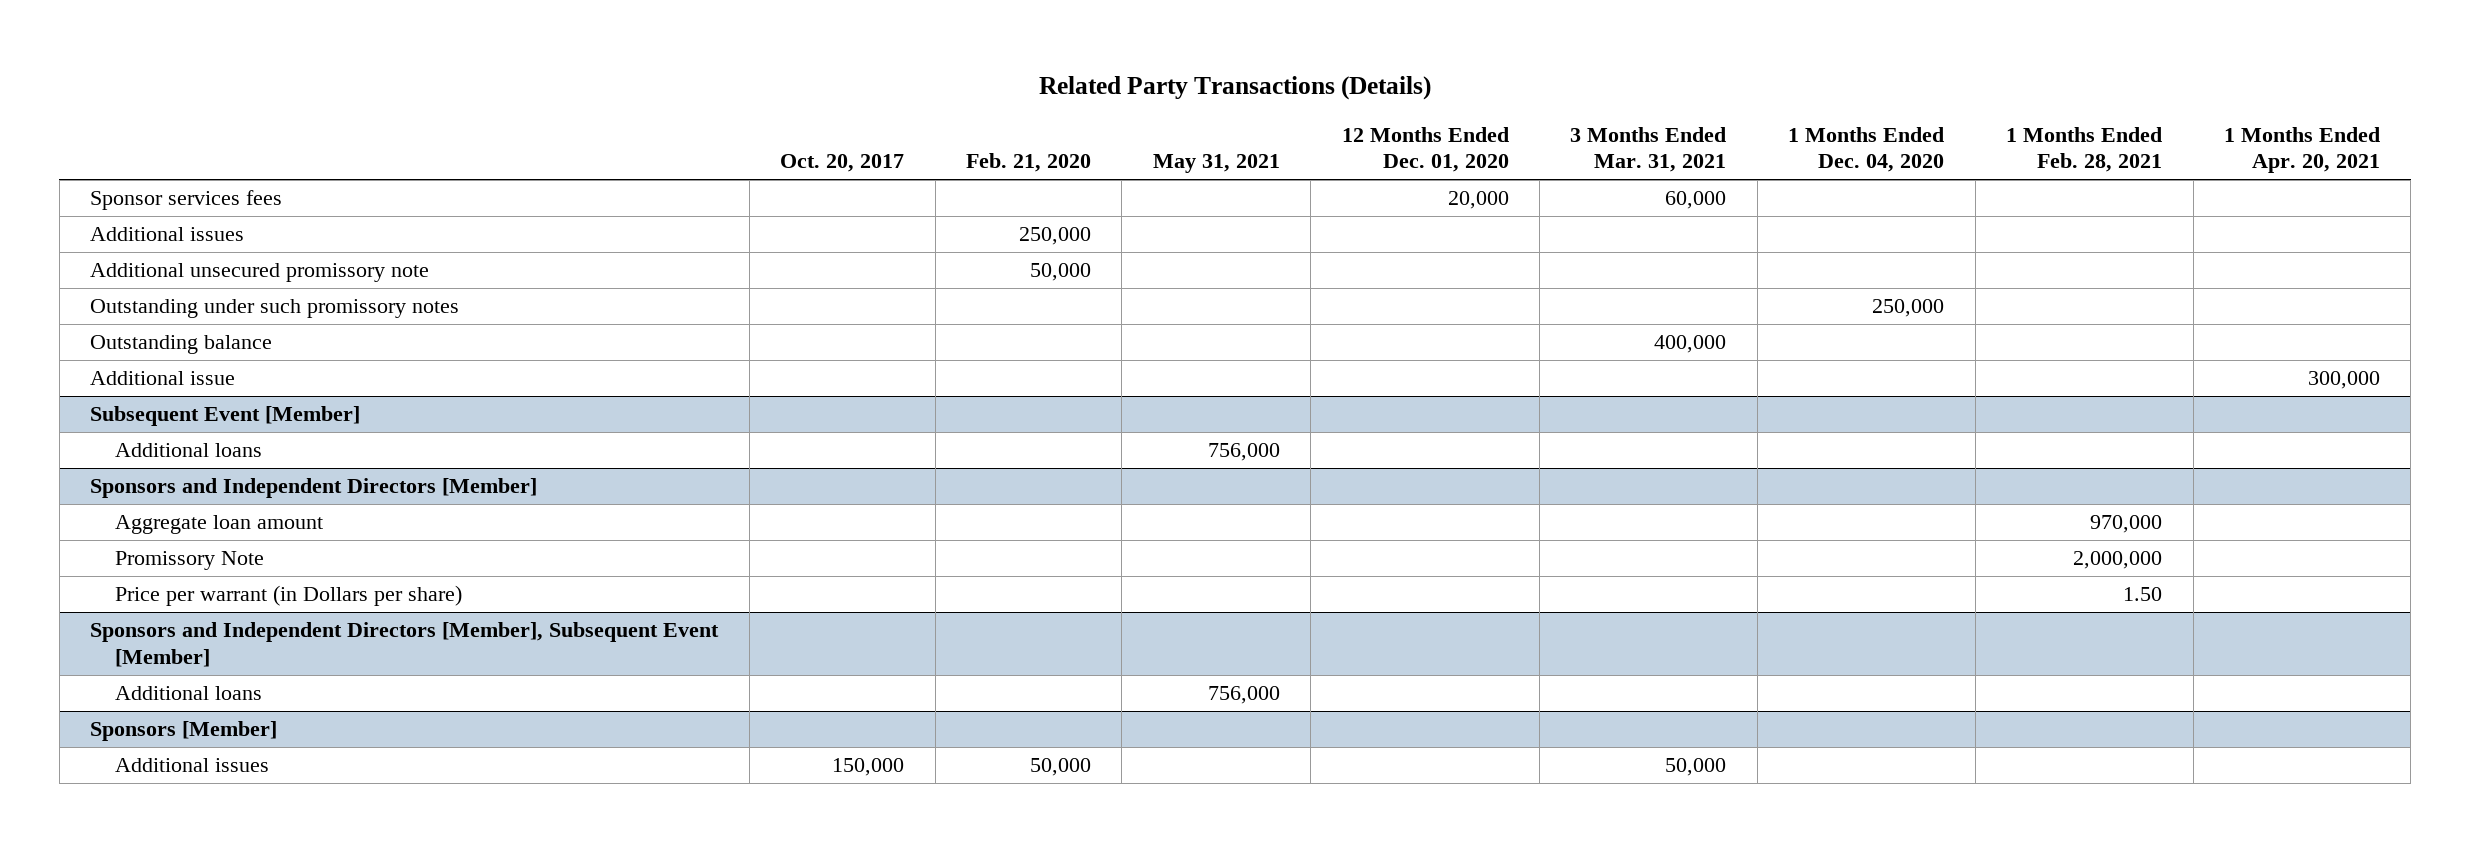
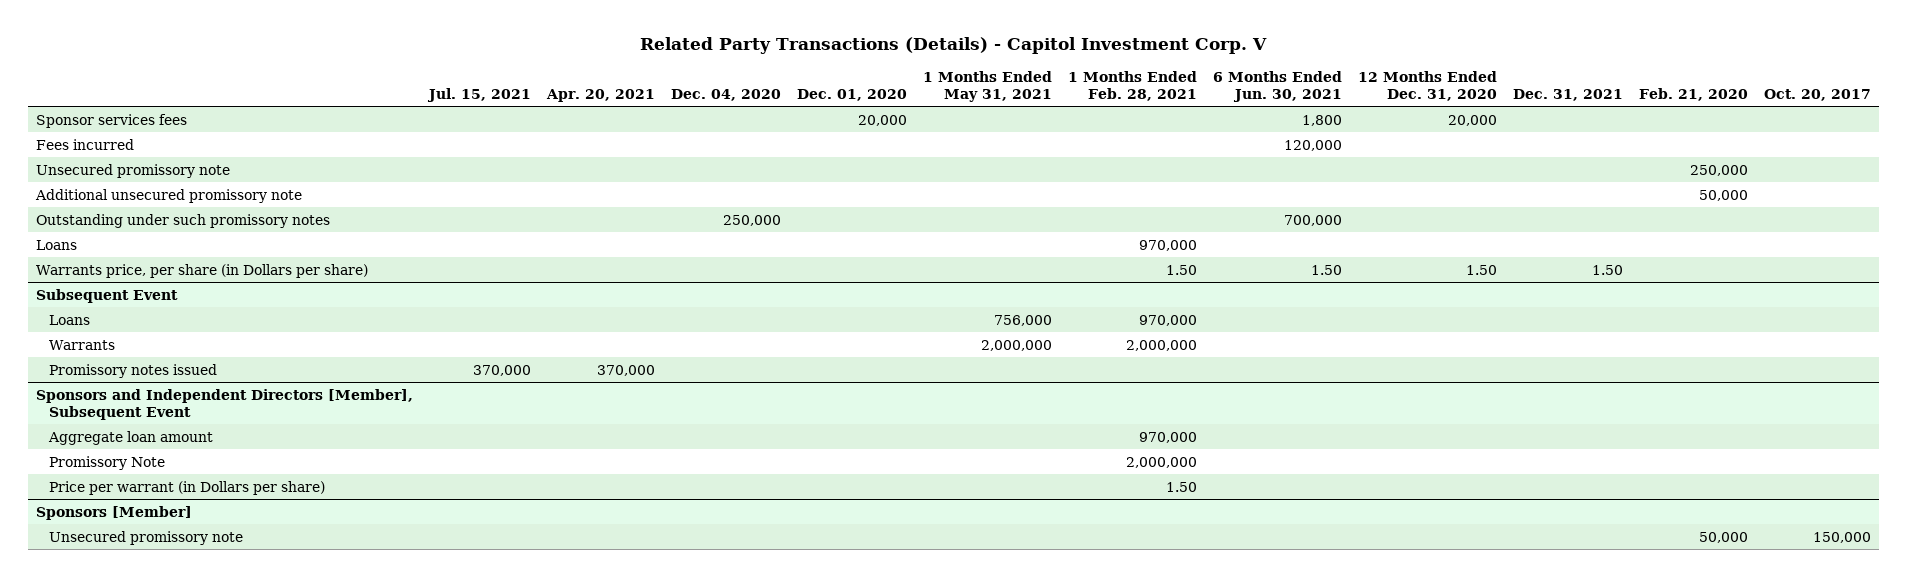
- Related Party Transactions (Details)
+ Related Party Transactions (Details) - Capitol Investment Corp. V
- | Oct. 20, 2017 | Feb. 21, 2020 | May 31, 2021 | 12 Months Ended Dec. 01, 2020 | 3 Months Ended Mar. 31, 2021 | 1 Months Ended Dec. 04, 2020 | 1 Months Ended Feb. 28, 2021 | 1 Months Ended Apr. 20, 2021
+ | Jul. 15, 2021 | Apr. 20, 2021 | Dec. 04, 2020 | Dec. 01, 2020 | 1 Months Ended May 31, 2021 | 1 Months Ended Feb. 28, 2021 | 6 Months Ended Jun. 30, 2021 | 12 Months Ended Dec. 31, 2020 | Dec. 31, 2021 | Feb. 21, 2020 | Oct. 20, 2017
- Additional issues | | 250,000 | | | | | |
+ Fees incurred | | | | | | | 120,000 | | | |
+ Unsecured promissory note | | | | | | | | | | 250,000 |
- Outstanding balance | | | | | 400,000 | | |
- Additional issue | | | | | | | | 300,000
- Subsequent Event [Member]
- Additional loans | | | 756,000 | | | | |
- Sponsors and Independent Directors [Member]
- Aggregate loan amount | | | | | | | 970,000 |
- Promissory Note | | | | | | | 2,000,000 |
- Price per warrant (in Dollars per share) | | | | | | | 1.50 |
- Sponsors and Independent Directors [Member], Subsequent Event [Member]
- Additional loans | | | 756,000 | | | | |
+ Loans | | | | | | 970,000 | | | | |
+ Warrants price, per share (in Dollars per share) | | | | | | 1.50 | 1.50 | 1.50 | 1.50 | |
+ Subsequent Event
+ Loans | | | | | 756,000 | 970,000 | | | | |
+ Warrants | | | | | 2,000,000 | 2,000,000 | | | | |
+ Promissory notes issued | 370,000 | 370,000 | | | | | | | | |
+ Sponsors and Independent Directors [Member], Subsequent Event
+ Aggregate loan amount | | | | | | 970,000 | | | | |
+ Promissory Note | | | | | | 2,000,000 | | | | |
+ Price per warrant (in Dollars per share) | | | | | | 1.50 | | | | |
@ Sponsors [Member]
- Additional issues | 150,000 | 50,000 | | | 50,000 | | |
+ Unsecured promissory note | | | | | | | | | | 50,000 | 150,000

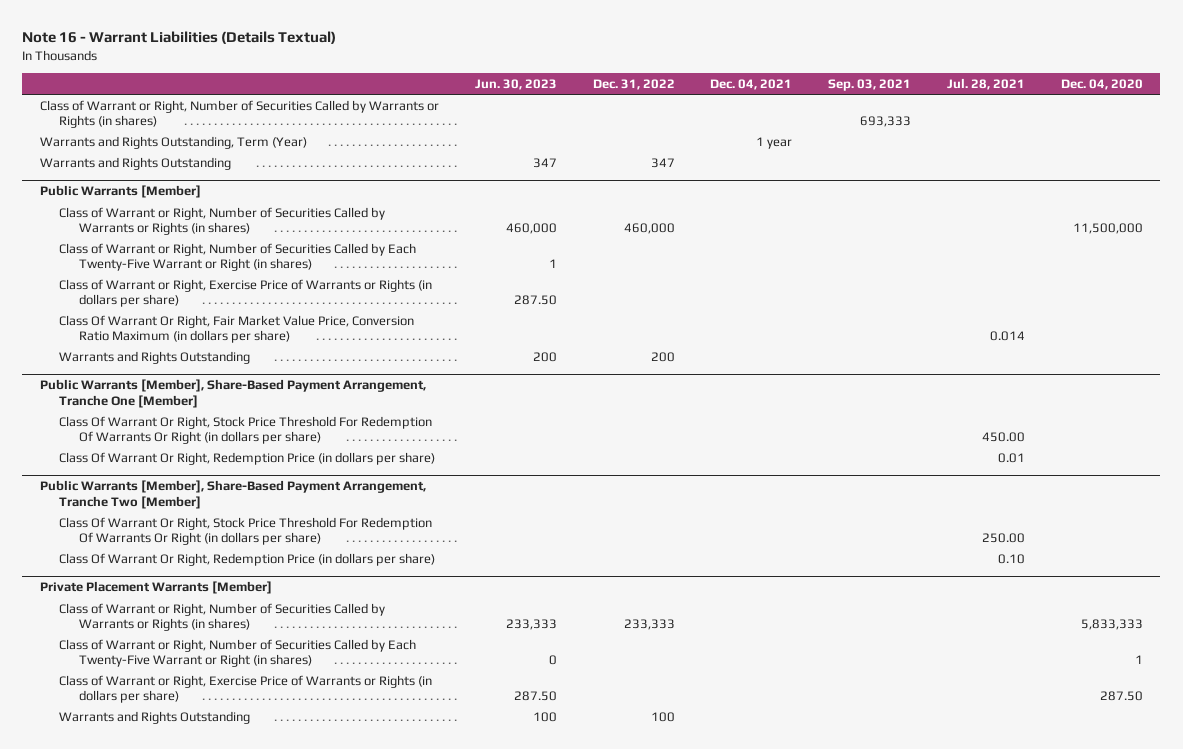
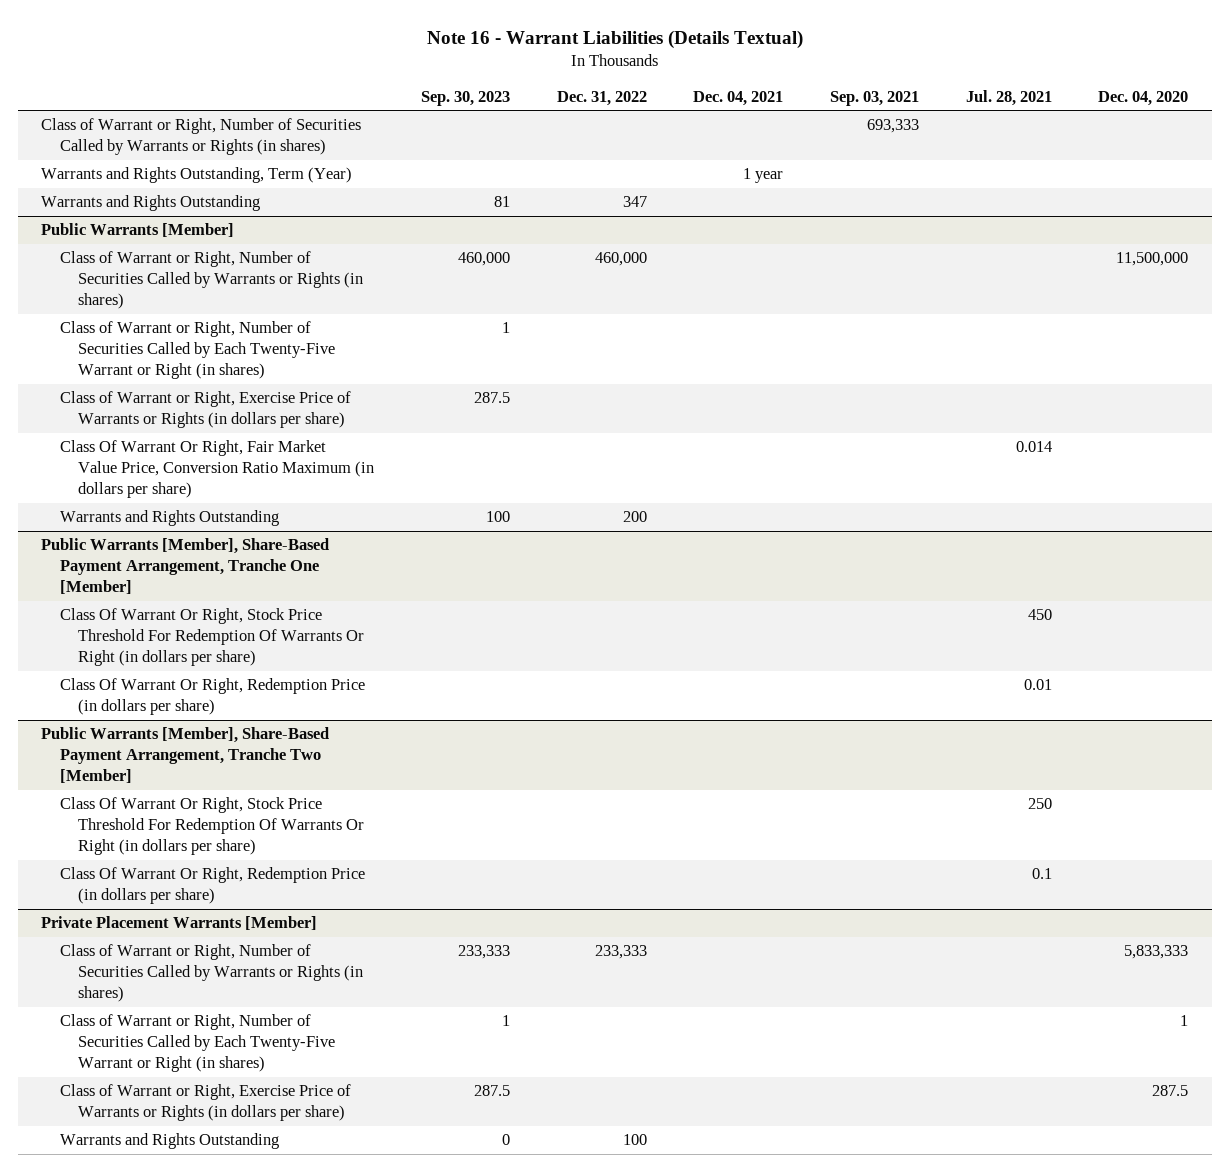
- | Jun. 30, 2023 | Dec. 31, 2022 | Dec. 04, 2021 | Sep. 03, 2021 | Jul. 28, 2021 | Dec. 04, 2020
+ | Sep. 30, 2023 | Dec. 31, 2022 | Dec. 04, 2021 | Sep. 03, 2021 | Jul. 28, 2021 | Dec. 04, 2020
@ Public Warrants [Member], Share-Based Payment Arrangement, Tranche One [Member]
- Class Of Warrant Or Right, Stock Price Threshold For Redemption Of Warrants Or Right (in dollars per share) | | | | | 450.00 |
+ Class Of Warrant Or Right, Stock Price Threshold For Redemption Of Warrants Or Right (in dollars per share) | | | | | 450 |
@ Public Warrants [Member], Share-Based Payment Arrangement, Tranche Two [Member]
- Class Of Warrant Or Right, Stock Price Threshold For Redemption Of Warrants Or Right (in dollars per share) | | | | | 250.00 |
- Class Of Warrant Or Right, Redemption Price (in dollars per share) | | | | | 0.10 |
+ Class Of Warrant Or Right, Stock Price Threshold For Redemption Of Warrants Or Right (in dollars per share) | | | | | 250 |
+ Class Of Warrant Or Right, Redemption Price (in dollars per share) | | | | | 0.1 |
@ Private Placement Warrants [Member]
- Class of Warrant or Right, Exercise Price of Warrants or Rights (in dollars per share) | 287.50 | | | | | 287.50
+ Class of Warrant or Right, Exercise Price of Warrants or Rights (in dollars per share) | 287.5 | | | | | 287.5

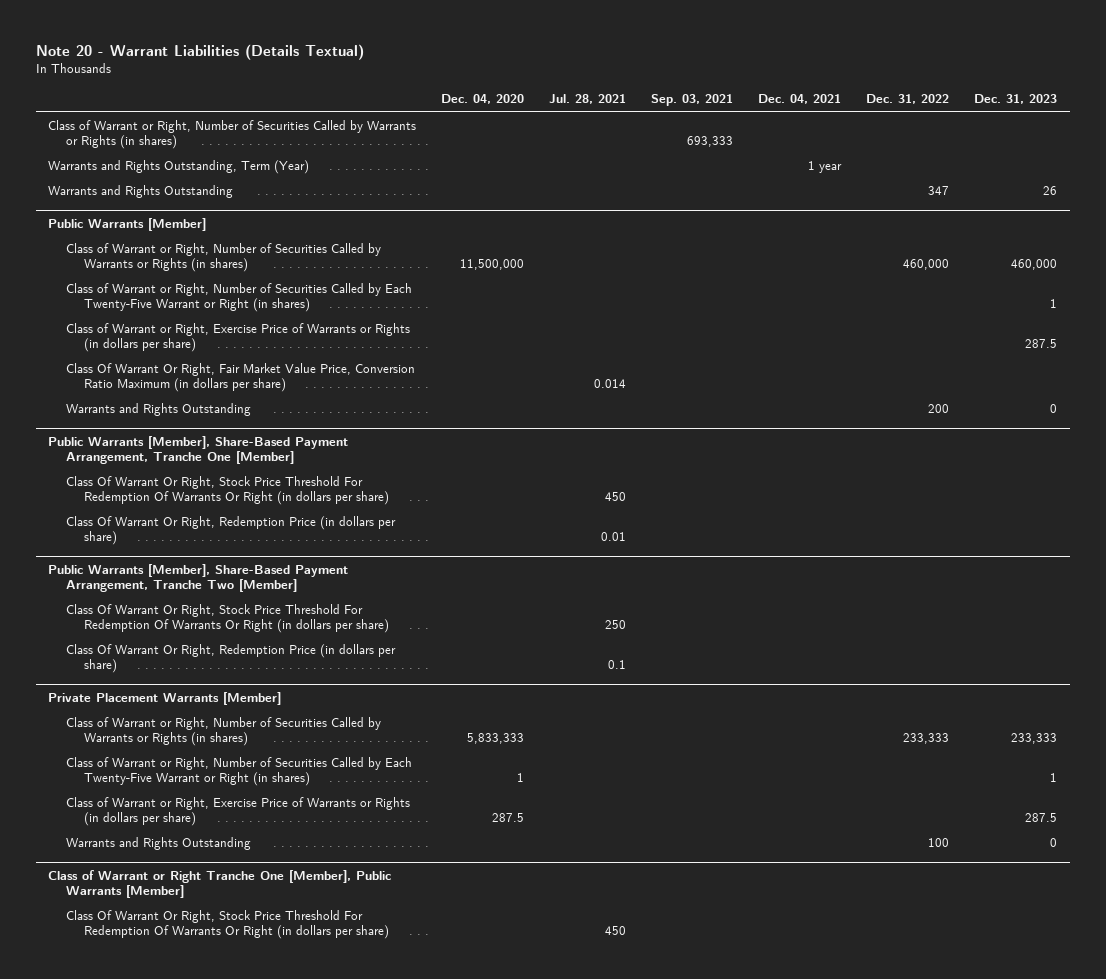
- Note 16 - Warrant Liabilities (Details Textual)
+ Note 20 - Warrant Liabilities (Details Textual)
- | Sep. 30, 2023 | Dec. 31, 2022 | Dec. 04, 2021 | Sep. 03, 2021 | Jul. 28, 2021 | Dec. 04, 2020
+ | Dec. 04, 2020 | Jul. 28, 2021 | Sep. 03, 2021 | Dec. 04, 2021 | Dec. 31, 2022 | Dec. 31, 2023
+ Class of Warrant or Right Tranche One [Member], Public Warrants [Member]
+ Class Of Warrant Or Right, Stock Price Threshold For Redemption Of Warrants Or Right (in dollars per share) | | 450 | | | |

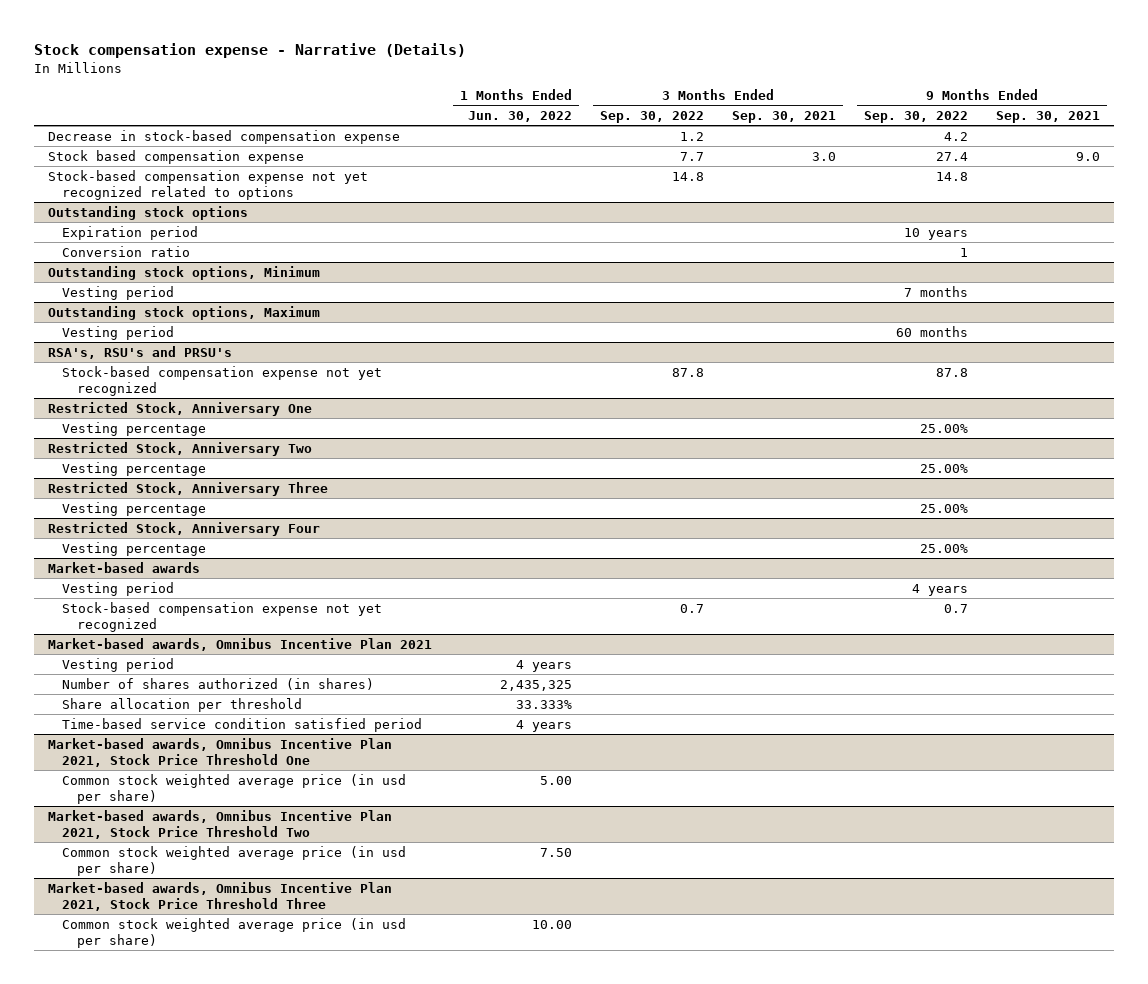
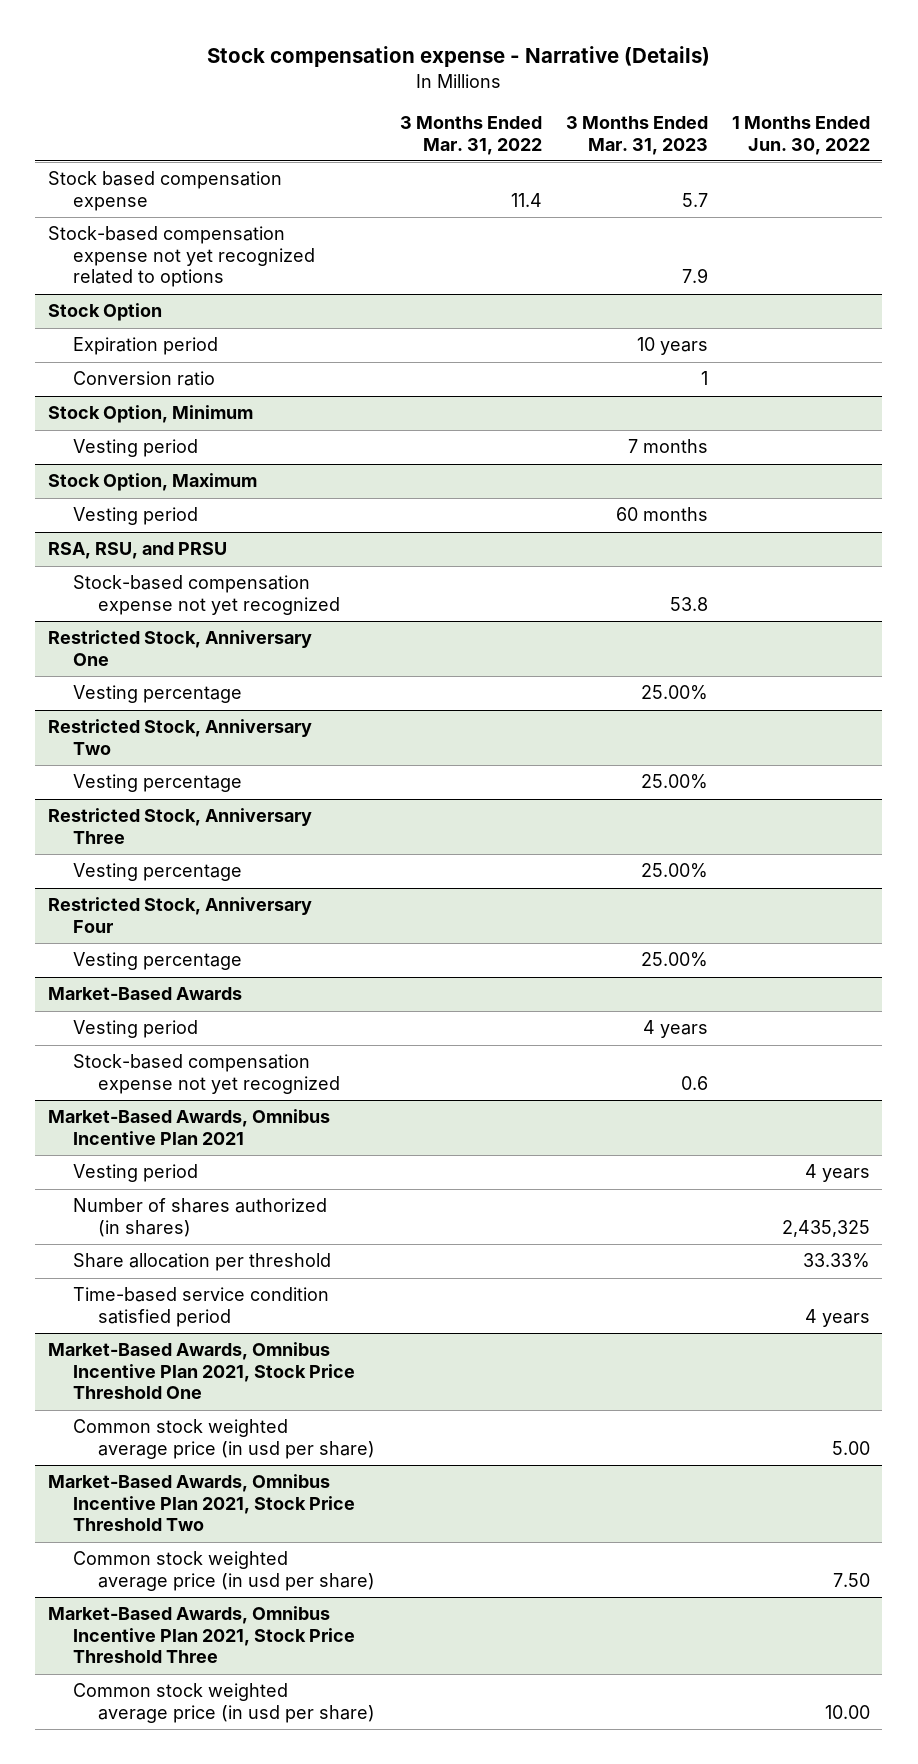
- | 1 Months Ended Jun. 30, 2022 | 3 Months Ended Sep. 30, 2022 | 3 Months Ended Sep. 30, 2021 | 9 Months Ended Sep. 30, 2022 | 9 Months Ended Sep. 30, 2021
+ | 3 Months Ended Mar. 31, 2022 | 3 Months Ended Mar. 31, 2023 | 1 Months Ended Jun. 30, 2022
- Decrease in stock-based compensation expense | | 1.2 | | 4.2 |
- Outstanding stock options
+ Stock Option
- Outstanding stock options, Minimum
+ Stock Option, Minimum
- Outstanding stock options, Maximum
+ Stock Option, Maximum
- RSA's, RSU's and PRSU's
+ RSA, RSU, and PRSU
- Market-based awards
+ Market-Based Awards
- Market-based awards, Omnibus Incentive Plan 2021
+ Market-Based Awards, Omnibus Incentive Plan 2021
- Share allocation per threshold | 33.333% | | | |
+ Share allocation per threshold | | | 33.33%
- Market-based awards, Omnibus Incentive Plan 2021, Stock Price Threshold One
+ Market-Based Awards, Omnibus Incentive Plan 2021, Stock Price Threshold One
- Market-based awards, Omnibus Incentive Plan 2021, Stock Price Threshold Two
+ Market-Based Awards, Omnibus Incentive Plan 2021, Stock Price Threshold Two
- Market-based awards, Omnibus Incentive Plan 2021, Stock Price Threshold Three
+ Market-Based Awards, Omnibus Incentive Plan 2021, Stock Price Threshold Three

